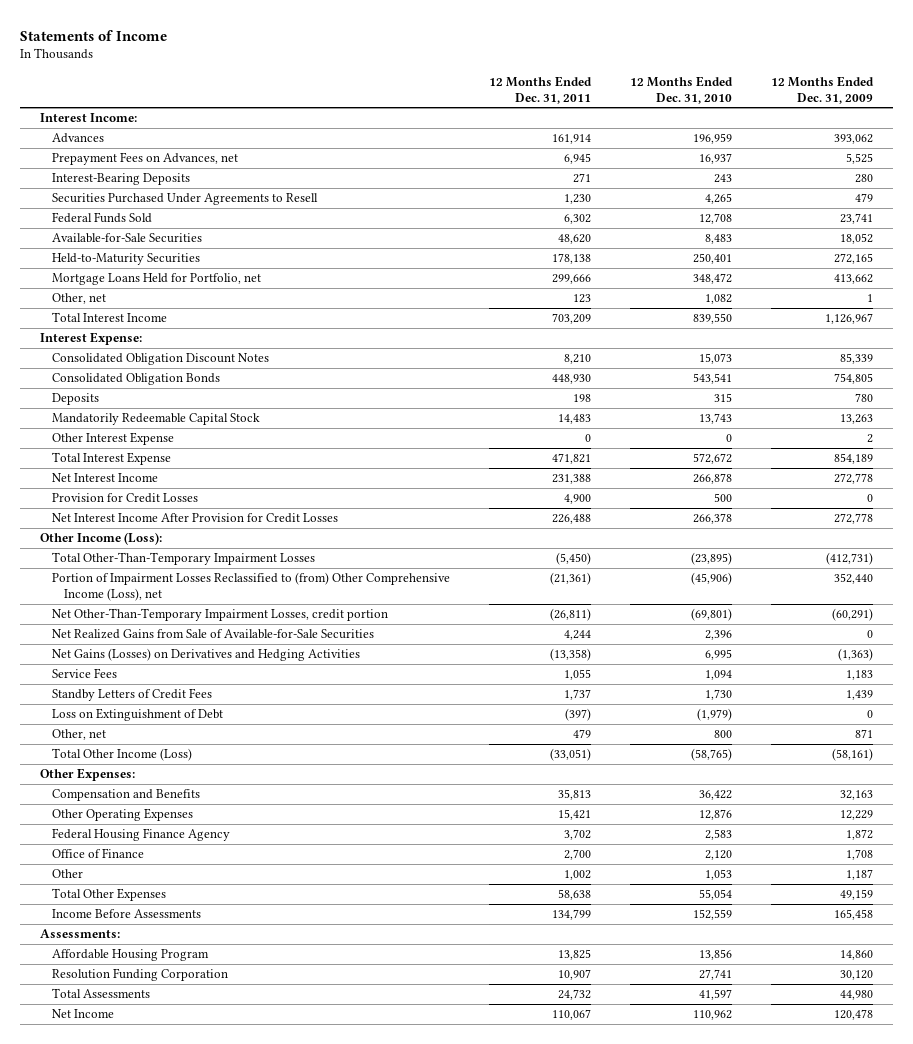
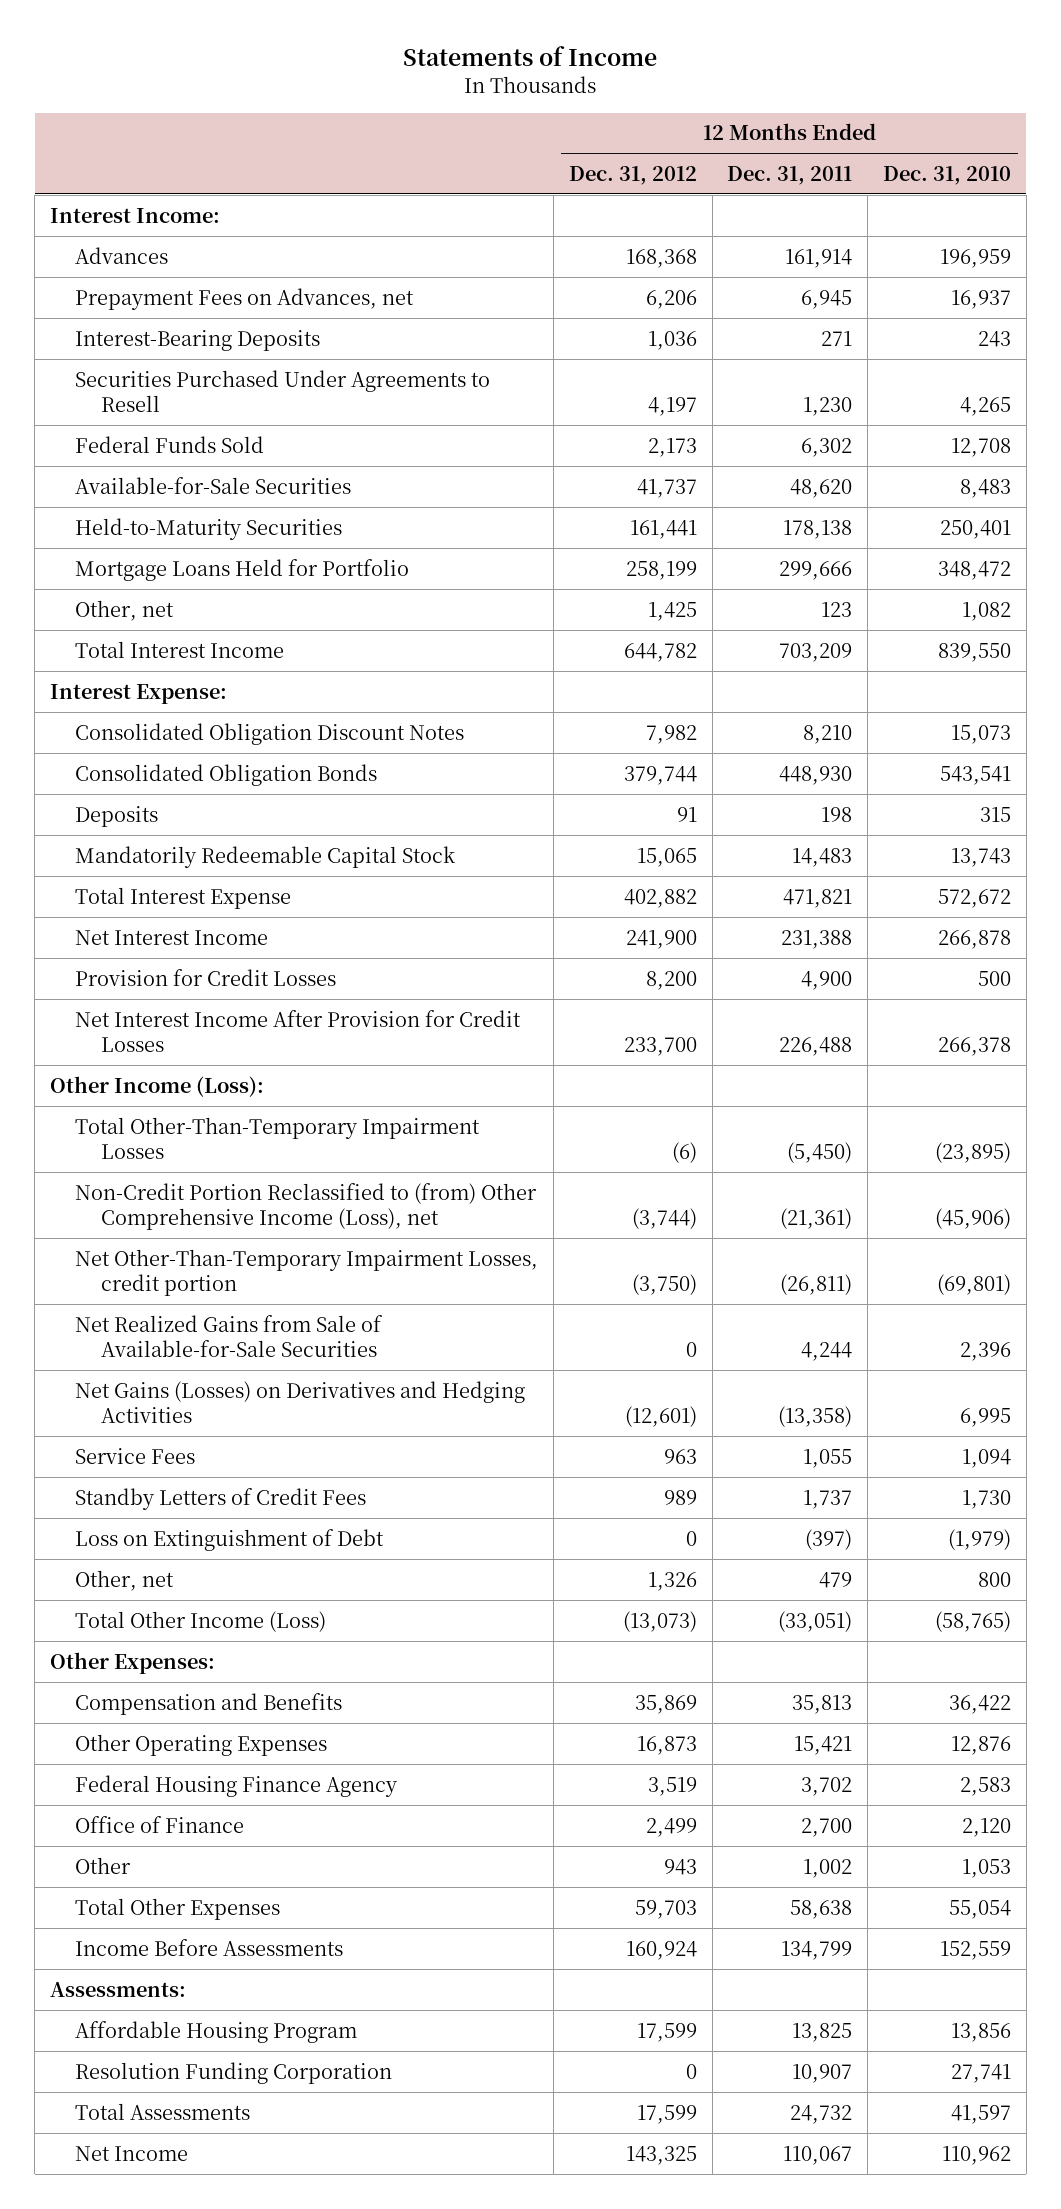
- | 12 Months Ended Dec. 31, 2011 | 12 Months Ended Dec. 31, 2010 | 12 Months Ended Dec. 31, 2009
+ | 12 Months Ended Dec. 31, 2012 | 12 Months Ended Dec. 31, 2011 | 12 Months Ended Dec. 31, 2010
- Mortgage Loans Held for Portfolio, net | 299,666 | 348,472 | 413,662
+ Mortgage Loans Held for Portfolio | 258,199 | 299,666 | 348,472
- Other Interest Expense | 0 | 0 | 2
- Portion of Impairment Losses Reclassified to (from) Other Comprehensive Income (Loss), net | (21,361) | (45,906) | 352,440
+ Non-Credit Portion Reclassified to (from) Other Comprehensive Income (Loss), net | (3,744) | (21,361) | (45,906)

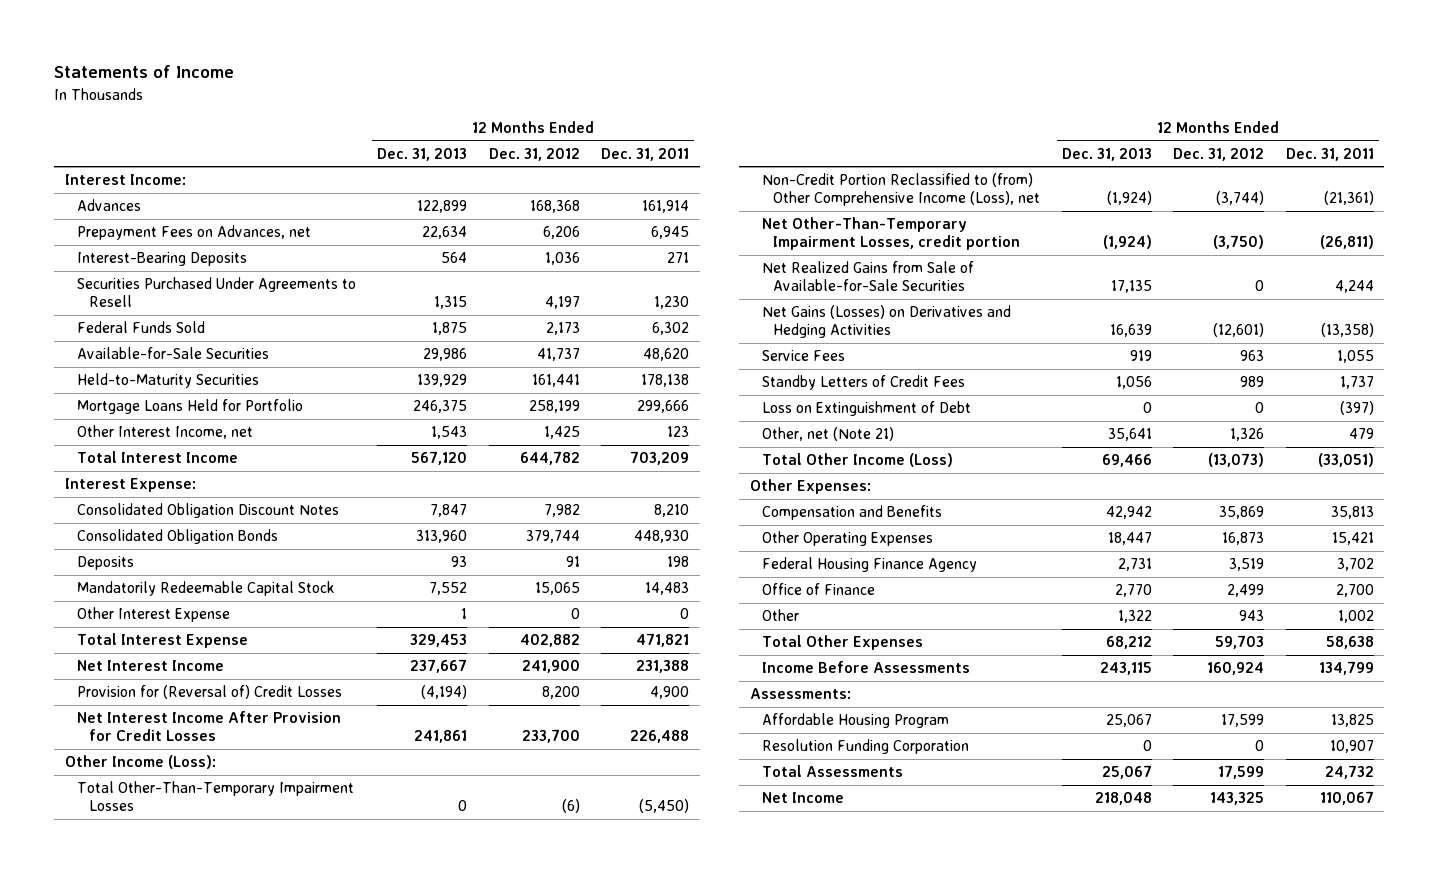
- | 12 Months Ended Dec. 31, 2012 | 12 Months Ended Dec. 31, 2011 | 12 Months Ended Dec. 31, 2010
+ | 12 Months Ended Dec. 31, 2013 | 12 Months Ended Dec. 31, 2012 | 12 Months Ended Dec. 31, 2011
- Other, net | 1,425 | 123 | 1,082
+ Other Interest Income, net | 1,543 | 1,425 | 123
+ Other Interest Expense | 1 | 0 | 0
- Provision for Credit Losses | 8,200 | 4,900 | 500
+ Provision for (Reversal of) Credit Losses | (4,194) | 8,200 | 4,900
- Other, net | 1,326 | 479 | 800
+ Other, net (Note 21) | 35,641 | 1,326 | 479

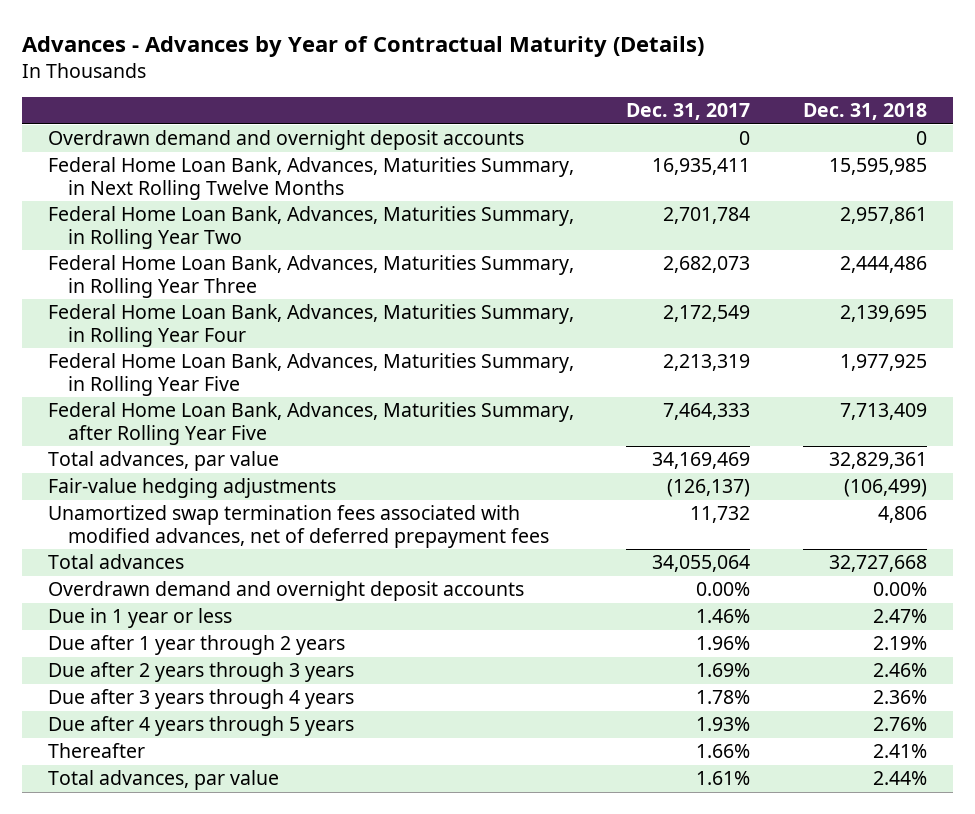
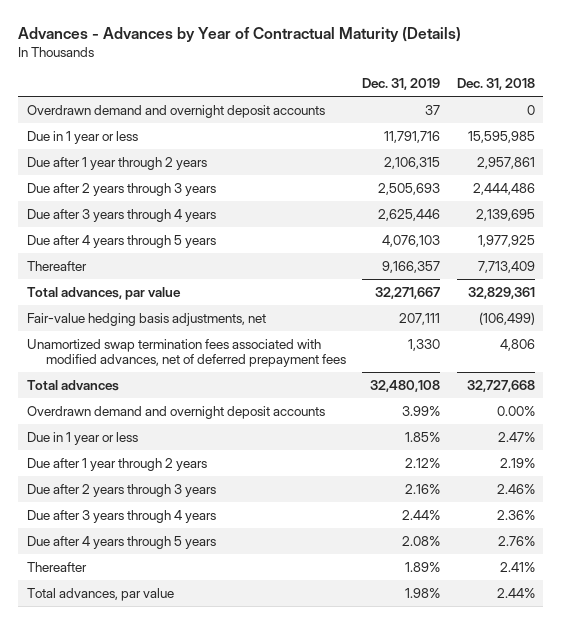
- | Dec. 31, 2017 | Dec. 31, 2018
+ | Dec. 31, 2019 | Dec. 31, 2018
- Federal Home Loan Bank, Advances, Maturities Summary, in Next Rolling Twelve Months | 16,935,411 | 15,595,985
- Federal Home Loan Bank, Advances, Maturities Summary, in Rolling Year Two | 2,701,784 | 2,957,861
- Federal Home Loan Bank, Advances, Maturities Summary, in Rolling Year Three | 2,682,073 | 2,444,486
- Federal Home Loan Bank, Advances, Maturities Summary, in Rolling Year Four | 2,172,549 | 2,139,695
- Federal Home Loan Bank, Advances, Maturities Summary, in Rolling Year Five | 2,213,319 | 1,977,925
- Federal Home Loan Bank, Advances, Maturities Summary, after Rolling Year Five | 7,464,333 | 7,713,409
+ Due in 1 year or less | 11,791,716 | 15,595,985
+ Due after 1 year through 2 years | 2,106,315 | 2,957,861
+ Due after 2 years through 3 years | 2,505,693 | 2,444,486
+ Due after 3 years through 4 years | 2,625,446 | 2,139,695
+ Due after 4 years through 5 years | 4,076,103 | 1,977,925
+ Thereafter | 9,166,357 | 7,713,409
- Fair-value hedging adjustments | (126,137) | (106,499)
+ Fair-value hedging basis adjustments, net | 207,111 | (106,499)

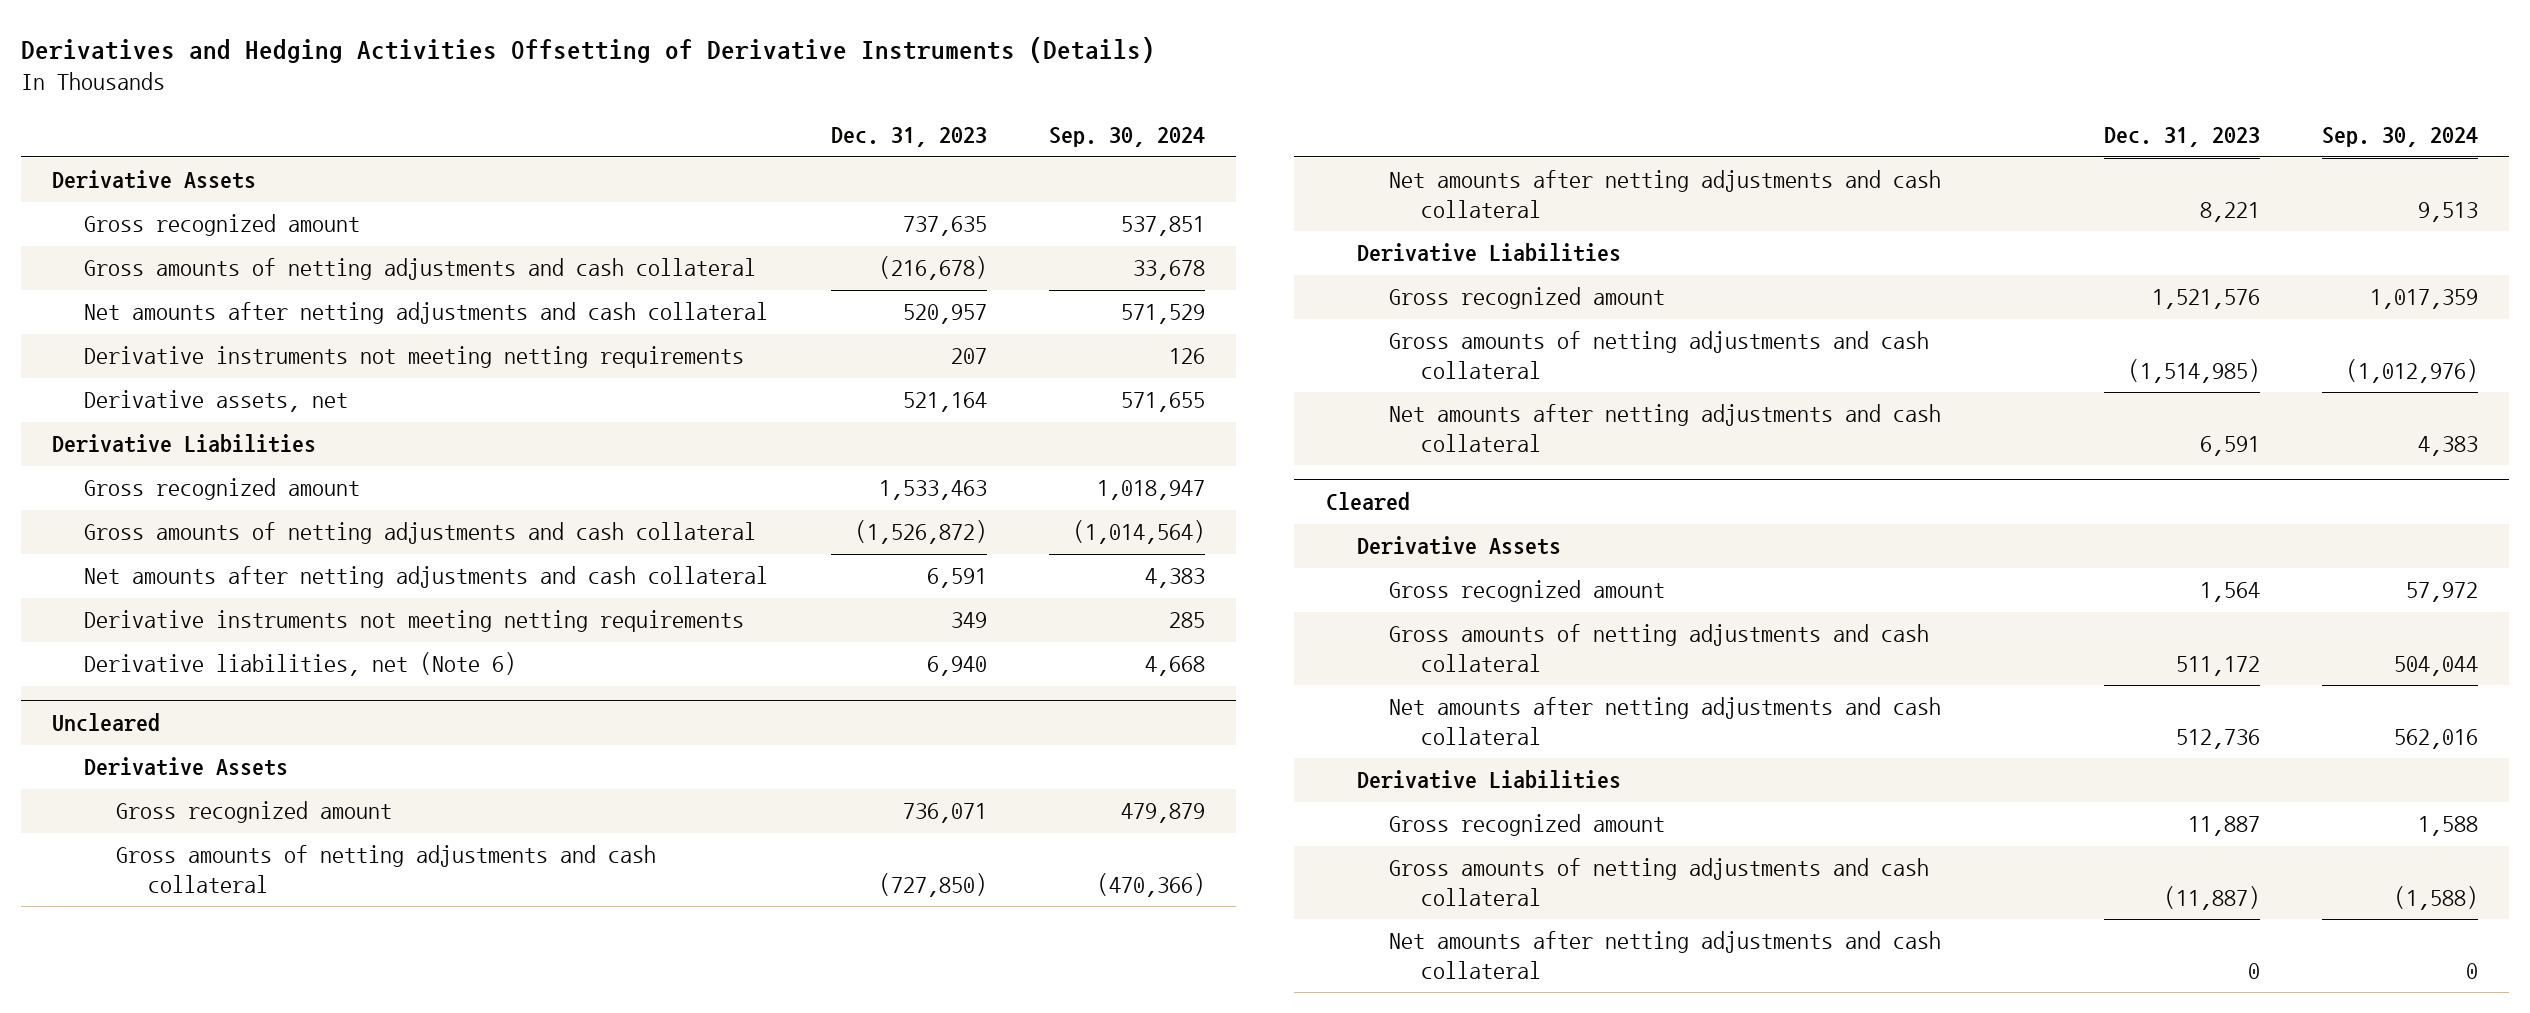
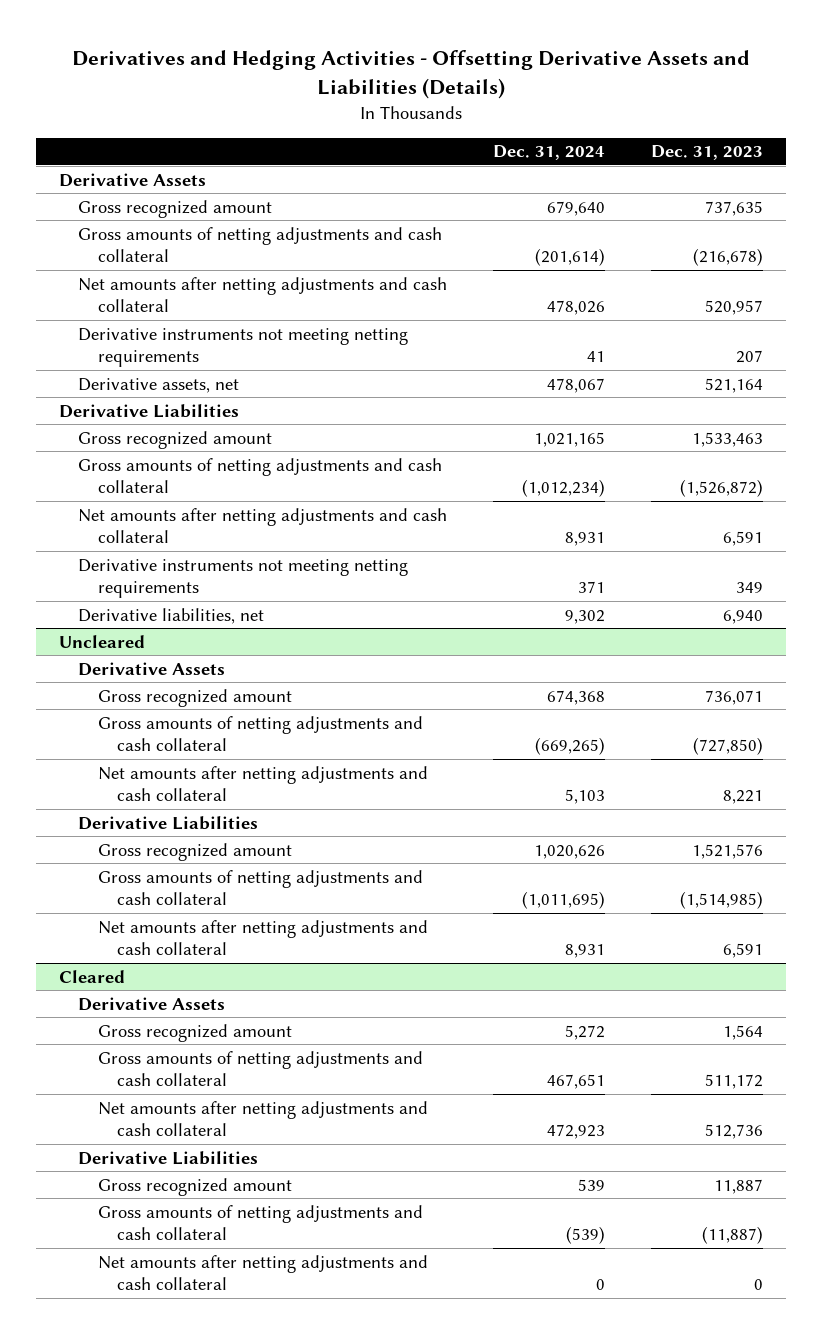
- Derivatives and Hedging Activities Offsetting of Derivative Instruments (Details)
+ Derivatives and Hedging Activities - Offsetting Derivative Assets and Liabilities (Details)
- | Dec. 31, 2023 | Sep. 30, 2024
+ | Dec. 31, 2024 | Dec. 31, 2023
- Derivative liabilities, net (Note 6) | 6,940 | 4,668
+ Derivative liabilities, net | 9,302 | 6,940

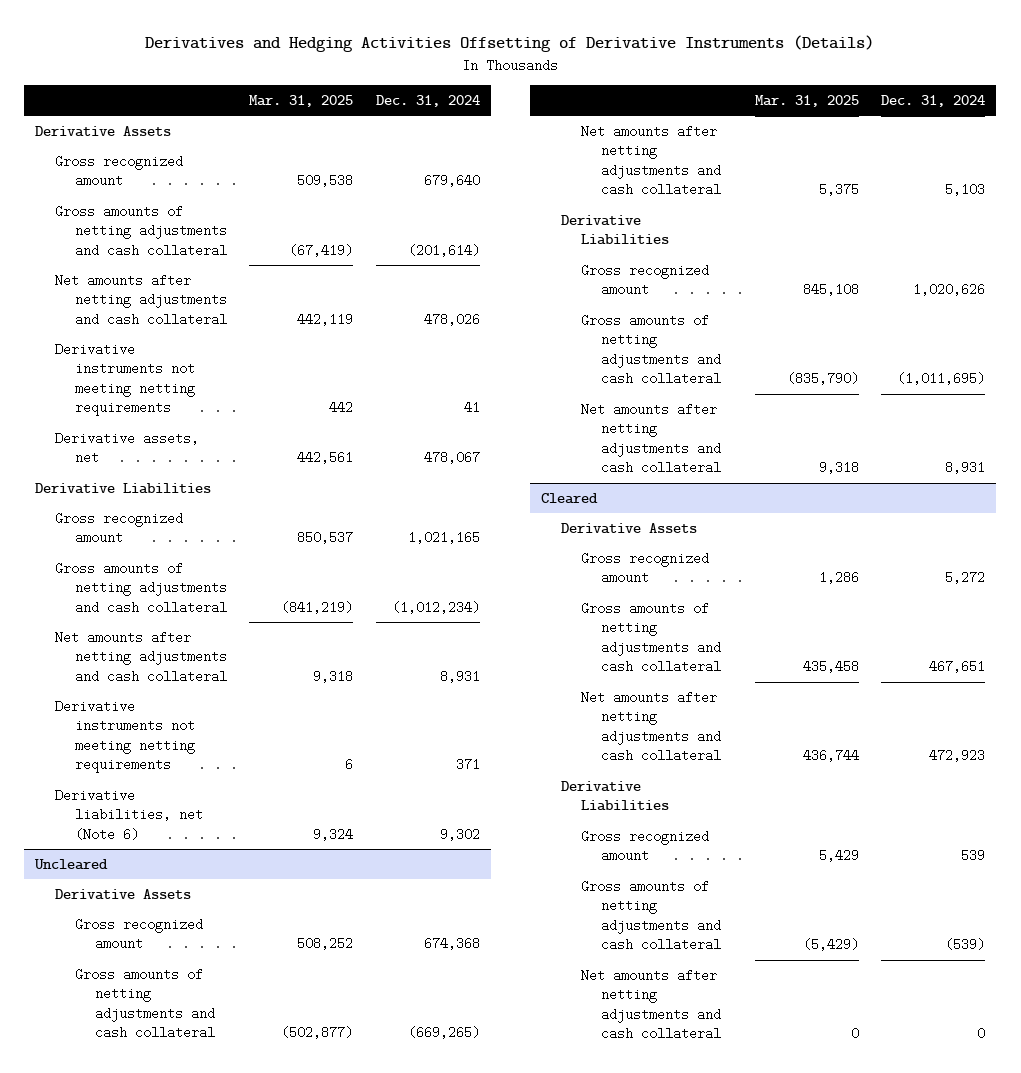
- Derivatives and Hedging Activities - Offsetting Derivative Assets and Liabilities (Details)
+ Derivatives and Hedging Activities Offsetting of Derivative Instruments (Details)
- | Dec. 31, 2024 | Dec. 31, 2023
+ | Mar. 31, 2025 | Dec. 31, 2024
- Derivative liabilities, net | 9,302 | 6,940
+ Derivative liabilities, net (Note 6) | 9,324 | 9,302

